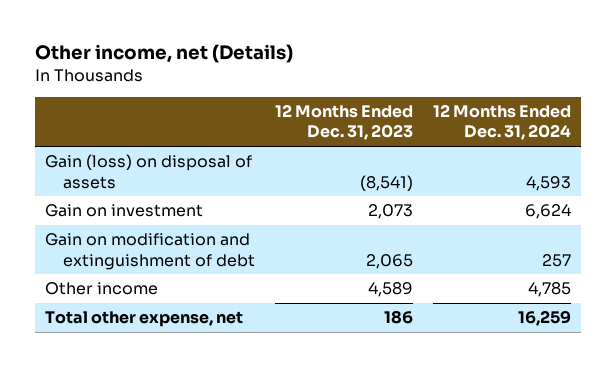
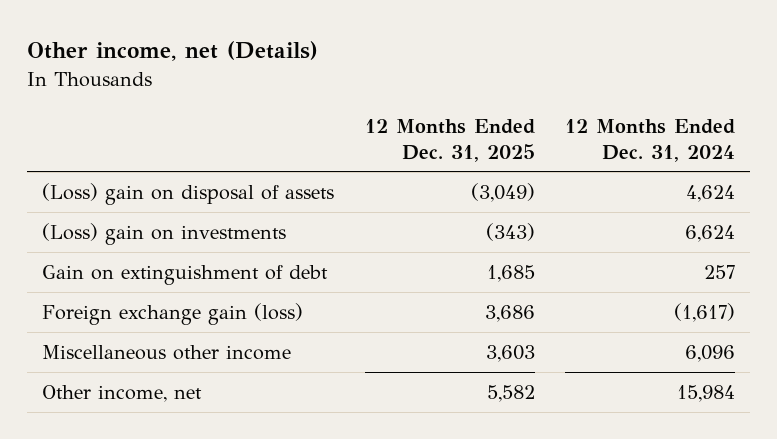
- | 12 Months Ended Dec. 31, 2023 | 12 Months Ended Dec. 31, 2024
+ | 12 Months Ended Dec. 31, 2025 | 12 Months Ended Dec. 31, 2024
- Gain (loss) on disposal of assets | (8,541) | 4,593
- Gain on investment | 2,073 | 6,624
- Gain on modification and extinguishment of debt | 2,065 | 257
- Other income | 4,589 | 4,785
- Total other expense, net | 186 | 16,259
+ (Loss) gain on disposal of assets | (3,049) | 4,624
+ (Loss) gain on investments | (343) | 6,624
+ Gain on extinguishment of debt | 1,685 | 257
+ Foreign exchange gain (loss) | 3,686 | (1,617)
+ Miscellaneous other income | 3,603 | 6,096
+ Other income, net | 5,582 | 15,984

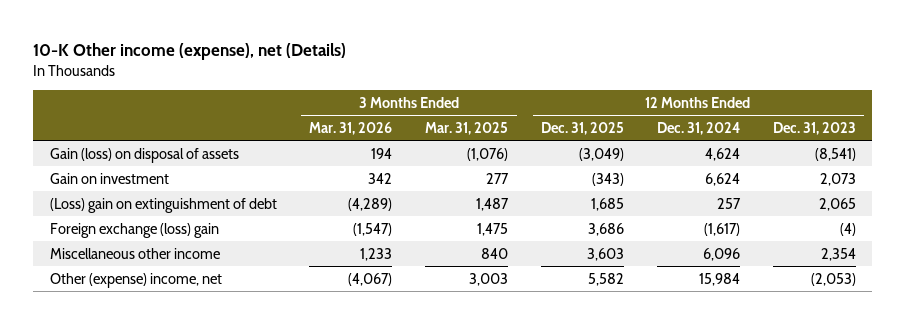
- Other income, net (Details)
+ 10-K Other income (expense), net (Details)
- | 12 Months Ended Dec. 31, 2025 | 12 Months Ended Dec. 31, 2024
+ | 3 Months Ended Mar. 31, 2026 | 3 Months Ended Mar. 31, 2025 | 12 Months Ended Dec. 31, 2025 | 12 Months Ended Dec. 31, 2024 | 12 Months Ended Dec. 31, 2023
- (Loss) gain on disposal of assets | (3,049) | 4,624
- (Loss) gain on investments | (343) | 6,624
- Gain on extinguishment of debt | 1,685 | 257
- Foreign exchange gain (loss) | 3,686 | (1,617)
+ Gain (loss) on disposal of assets | 194 | (1,076) | (3,049) | 4,624 | (8,541)
+ Gain on investment | 342 | 277 | (343) | 6,624 | 2,073
+ (Loss) gain on extinguishment of debt | (4,289) | 1,487 | 1,685 | 257 | 2,065
+ Foreign exchange (loss) gain | (1,547) | 1,475 | 3,686 | (1,617) | (4)
- Other income, net | 5,582 | 15,984
+ Other (expense) income, net | (4,067) | 3,003 | 5,582 | 15,984 | (2,053)

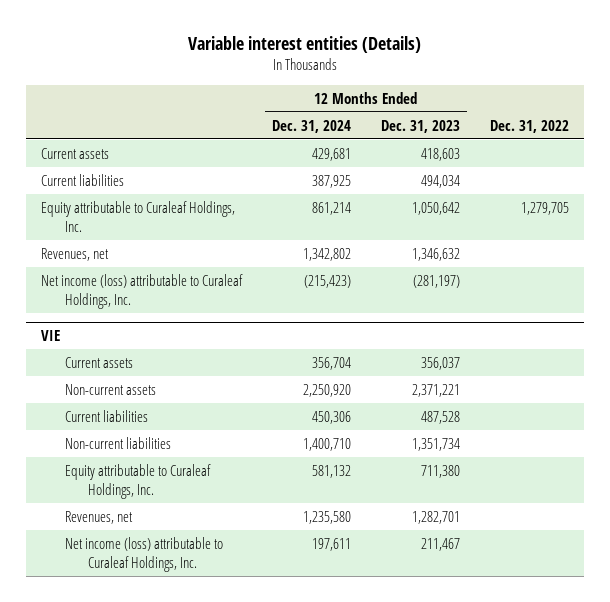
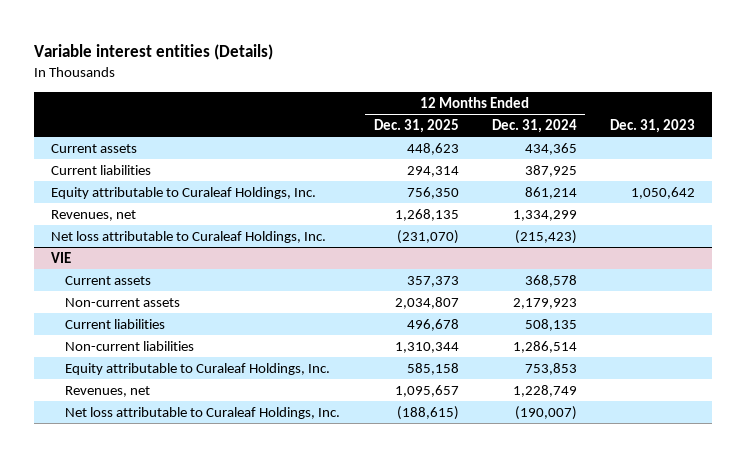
- | 12 Months Ended Dec. 31, 2024 | 12 Months Ended Dec. 31, 2023 | Dec. 31, 2022
+ | 12 Months Ended Dec. 31, 2025 | 12 Months Ended Dec. 31, 2024 | Dec. 31, 2023
- Current assets | 429,681 | 418,603 |
+ Current assets | 448,623 | 434,365 |
- Revenues, net | 1,342,802 | 1,346,632 |
- Net income (loss) attributable to Curaleaf Holdings, Inc. | (215,423) | (281,197) |
+ Revenues, net | 1,268,135 | 1,334,299 |
+ Net loss attributable to Curaleaf Holdings, Inc. | (231,070) | (215,423) |
@ VIE
- Current assets | 356,704 | 356,037 |
- Non-current assets | 2,250,920 | 2,371,221 |
- Current liabilities | 450,306 | 487,528 |
- Non-current liabilities | 1,400,710 | 1,351,734 |
- Equity attributable to Curaleaf Holdings, Inc. | 581,132 | 711,380 |
- Revenues, net | 1,235,580 | 1,282,701 |
- Net income (loss) attributable to Curaleaf Holdings, Inc. | 197,611 | 211,467 |
+ Current assets | 357,373 | 368,578 |
+ Non-current assets | 2,034,807 | 2,179,923 |
+ Current liabilities | 496,678 | 508,135 |
+ Non-current liabilities | 1,310,344 | 1,286,514 |
+ Equity attributable to Curaleaf Holdings, Inc. | 585,158 | 753,853 |
+ Revenues, net | 1,095,657 | 1,228,749 |
+ Net loss attributable to Curaleaf Holdings, Inc. | (188,615) | (190,007) |

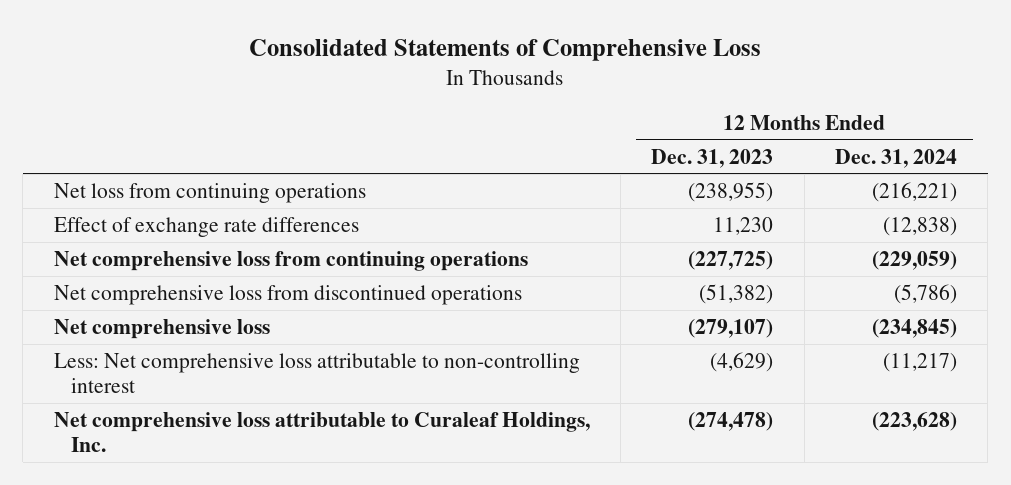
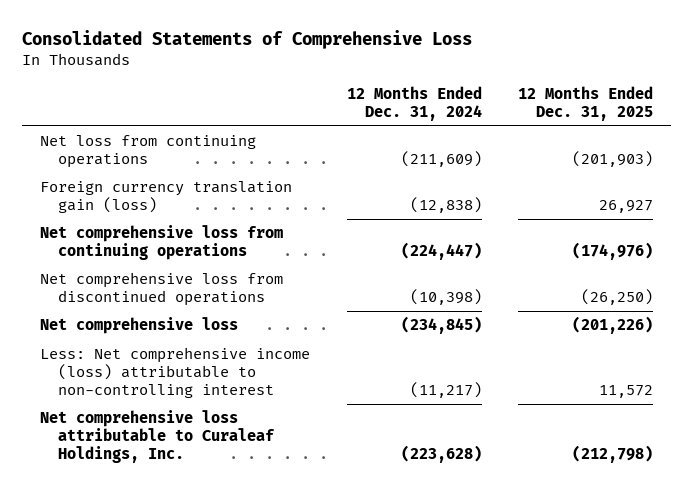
- | 12 Months Ended Dec. 31, 2023 | 12 Months Ended Dec. 31, 2024
+ | 12 Months Ended Dec. 31, 2024 | 12 Months Ended Dec. 31, 2025
- Net loss from continuing operations | (238,955) | (216,221)
- Effect of exchange rate differences | 11,230 | (12,838)
- Net comprehensive loss from continuing operations | (227,725) | (229,059)
- Net comprehensive loss from discontinued operations | (51,382) | (5,786)
+ Net loss from continuing operations | (211,609) | (201,903)
+ Foreign currency translation gain (loss) | (12,838) | 26,927
+ Net comprehensive loss from continuing operations | (224,447) | (174,976)
+ Net comprehensive loss from discontinued operations | (10,398) | (26,250)
- Less: Net comprehensive loss attributable to non-controlling interest | (4,629) | (11,217)
+ Less: Net comprehensive income (loss) attributable to non-controlling interest | (11,217) | 11,572

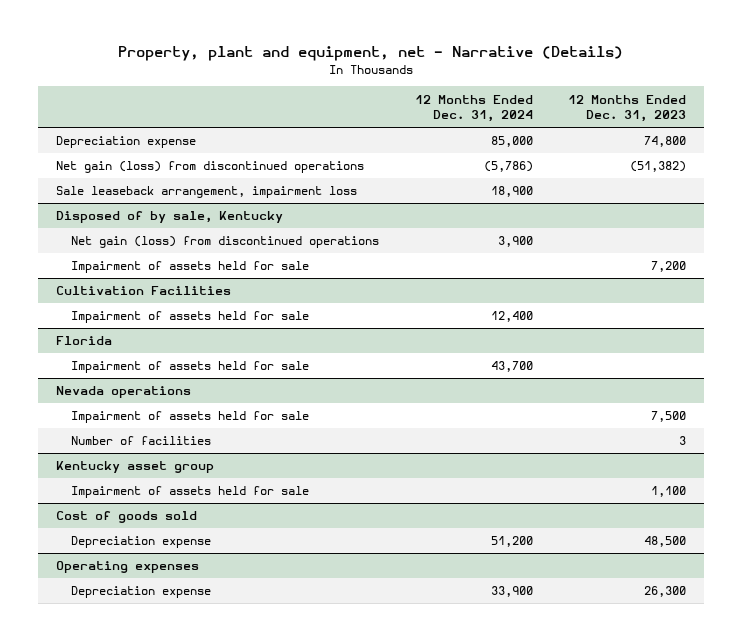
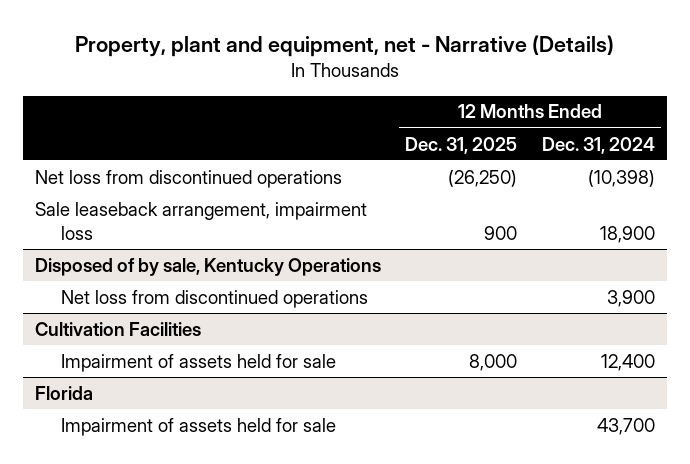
- | 12 Months Ended Dec. 31, 2024 | 12 Months Ended Dec. 31, 2023
+ | 12 Months Ended Dec. 31, 2025 | 12 Months Ended Dec. 31, 2024
- Depreciation expense | 85,000 | 74,800
- Net gain (loss) from discontinued operations | (5,786) | (51,382)
+ Net loss from discontinued operations | (26,250) | (10,398)
- Disposed of by sale, Kentucky
- Net gain (loss) from discontinued operations | 3,900 |
- Impairment of assets held for sale | | 7,200
+ Disposed of by sale, Kentucky Operations
+ Net loss from discontinued operations | | 3,900
- Nevada operations
- Impairment of assets held for sale | | 7,500
- Number of facilities | | 3
- Kentucky asset group
- Impairment of assets held for sale | | 1,100
- Cost of goods sold
- Depreciation expense | 51,200 | 48,500
- Operating expenses
- Depreciation expense | 33,900 | 26,300

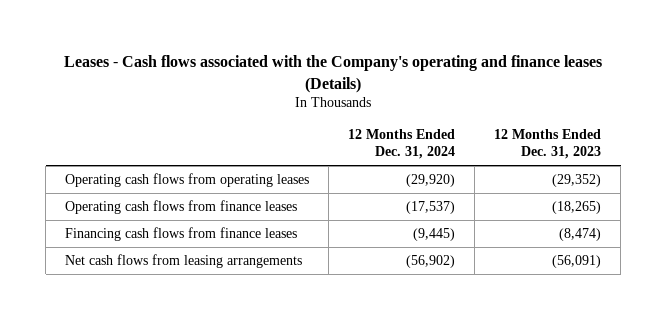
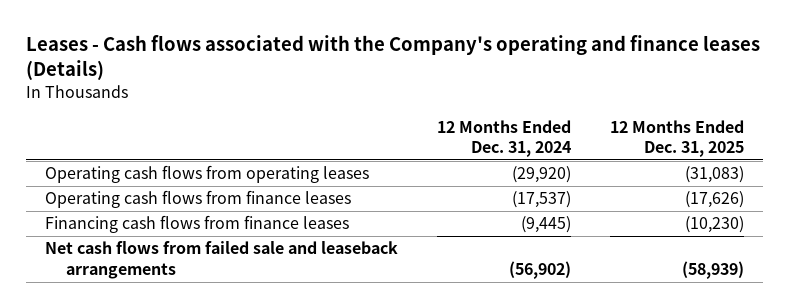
- | 12 Months Ended Dec. 31, 2024 | 12 Months Ended Dec. 31, 2023
+ | 12 Months Ended Dec. 31, 2024 | 12 Months Ended Dec. 31, 2025
- Net cash flows from leasing arrangements | (56,902) | (56,091)
+ Net cash flows from failed sale and leaseback arrangements | (56,902) | (58,939)

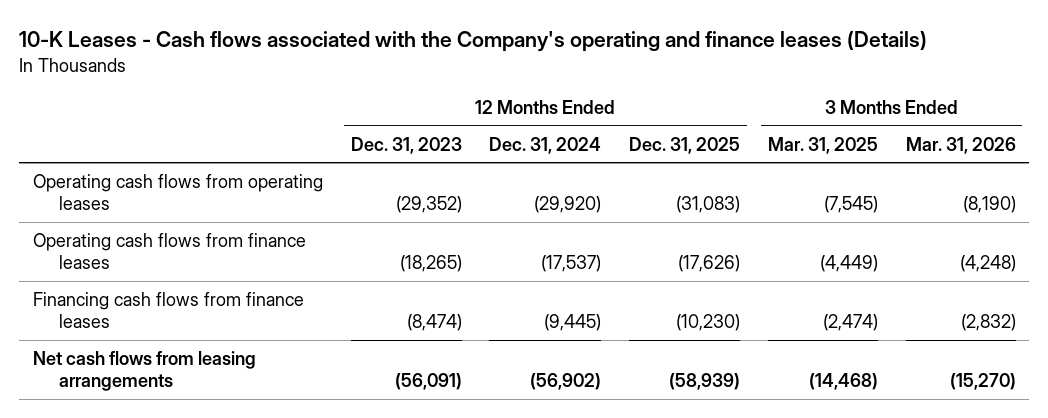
- Leases - Cash flows associated with the Company's operating and finance leases (Details)
+ 10-K Leases - Cash flows associated with the Company's operating and finance leases (Details)
- | 12 Months Ended Dec. 31, 2024 | 12 Months Ended Dec. 31, 2025
+ | 12 Months Ended Dec. 31, 2023 | 12 Months Ended Dec. 31, 2024 | 12 Months Ended Dec. 31, 2025 | 3 Months Ended Mar. 31, 2025 | 3 Months Ended Mar. 31, 2026
- Net cash flows from failed sale and leaseback arrangements | (56,902) | (58,939)
+ Net cash flows from leasing arrangements | (56,091) | (56,902) | (58,939) | (14,468) | (15,270)

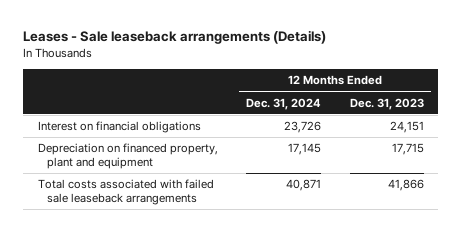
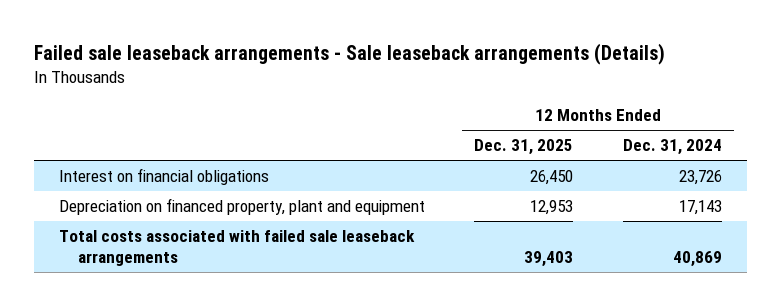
- Leases - Sale leaseback arrangements (Details)
+ Failed sale leaseback arrangements - Sale leaseback arrangements (Details)
- | 12 Months Ended Dec. 31, 2024 | 12 Months Ended Dec. 31, 2023
+ | 12 Months Ended Dec. 31, 2025 | 12 Months Ended Dec. 31, 2024
- Depreciation on financed property, plant and equipment | 17,145 | 17,715
- Total costs associated with failed sale leaseback arrangements | 40,871 | 41,866
+ Depreciation on financed property, plant and equipment | 12,953 | 17,143
+ Total costs associated with failed sale leaseback arrangements | 39,403 | 40,869

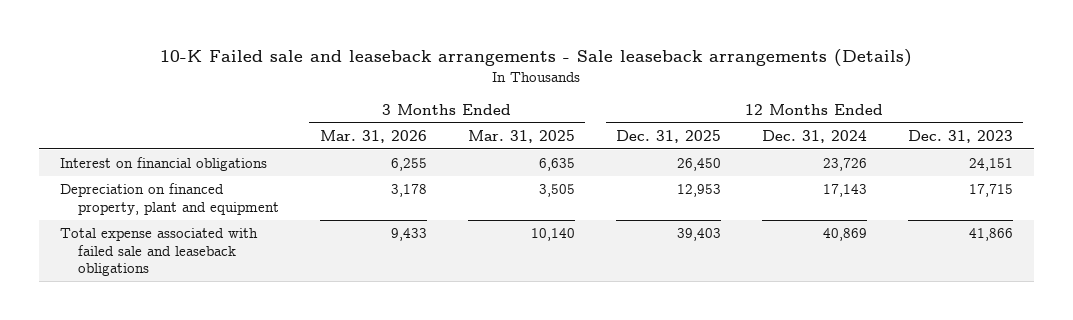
- Failed sale leaseback arrangements - Sale leaseback arrangements (Details)
+ 10-K Failed sale and leaseback arrangements - Sale leaseback arrangements (Details)
- | 12 Months Ended Dec. 31, 2025 | 12 Months Ended Dec. 31, 2024
+ | 3 Months Ended Mar. 31, 2026 | 3 Months Ended Mar. 31, 2025 | 12 Months Ended Dec. 31, 2025 | 12 Months Ended Dec. 31, 2024 | 12 Months Ended Dec. 31, 2023
- Total costs associated with failed sale leaseback arrangements | 39,403 | 40,869
+ Total expense associated with failed sale and leaseback obligations | 9,433 | 10,140 | 39,403 | 40,869 | 41,866

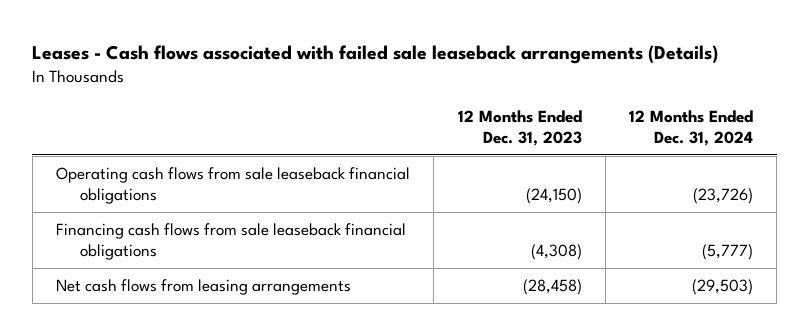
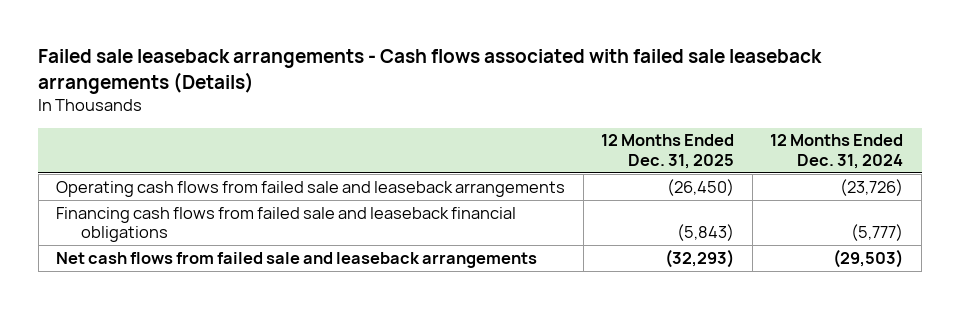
- Leases - Cash flows associated with failed sale leaseback arrangements (Details)
+ Failed sale leaseback arrangements - Cash flows associated with failed sale leaseback arrangements (Details)
- | 12 Months Ended Dec. 31, 2023 | 12 Months Ended Dec. 31, 2024
+ | 12 Months Ended Dec. 31, 2025 | 12 Months Ended Dec. 31, 2024
- Operating cash flows from sale leaseback financial obligations | (24,150) | (23,726)
- Financing cash flows from sale leaseback financial obligations | (4,308) | (5,777)
- Net cash flows from leasing arrangements | (28,458) | (29,503)
+ Operating cash flows from failed sale and leaseback arrangements | (26,450) | (23,726)
+ Financing cash flows from failed sale and leaseback financial obligations | (5,843) | (5,777)
+ Net cash flows from failed sale and leaseback arrangements | (32,293) | (29,503)

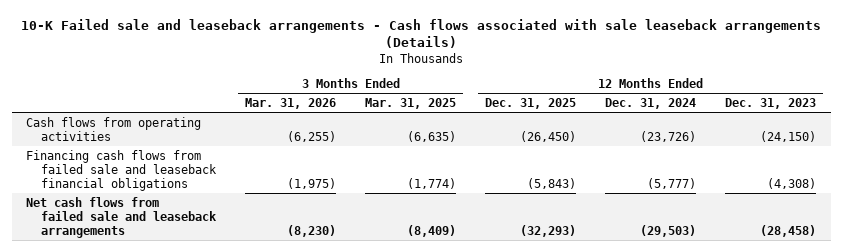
- Failed sale leaseback arrangements - Cash flows associated with failed sale leaseback arrangements (Details)
+ 10-K Failed sale and leaseback arrangements - Cash flows associated with sale leaseback arrangements (Details)
- | 12 Months Ended Dec. 31, 2025 | 12 Months Ended Dec. 31, 2024
+ | 3 Months Ended Mar. 31, 2026 | 3 Months Ended Mar. 31, 2025 | 12 Months Ended Dec. 31, 2025 | 12 Months Ended Dec. 31, 2024 | 12 Months Ended Dec. 31, 2023
- Operating cash flows from failed sale and leaseback arrangements | (26,450) | (23,726)
+ Cash flows from operating activities | (6,255) | (6,635) | (26,450) | (23,726) | (24,150)

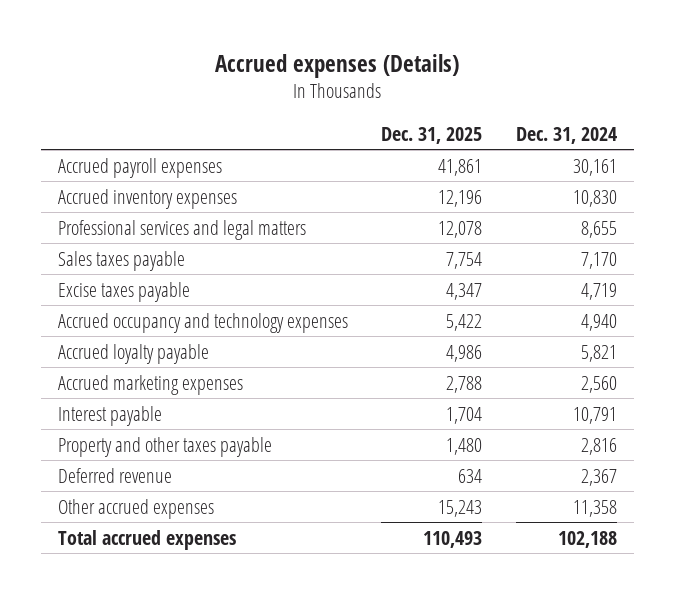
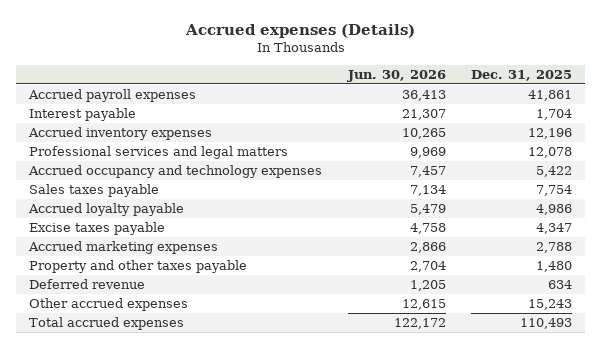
- | Dec. 31, 2025 | Dec. 31, 2024
+ | Jun. 30, 2026 | Dec. 31, 2025
moved up: Interest payable | 21,307 | 1,704
moved down: Sales taxes payable | 7,134 | 7,754
moved down: Excise taxes payable | 4,758 | 4,347

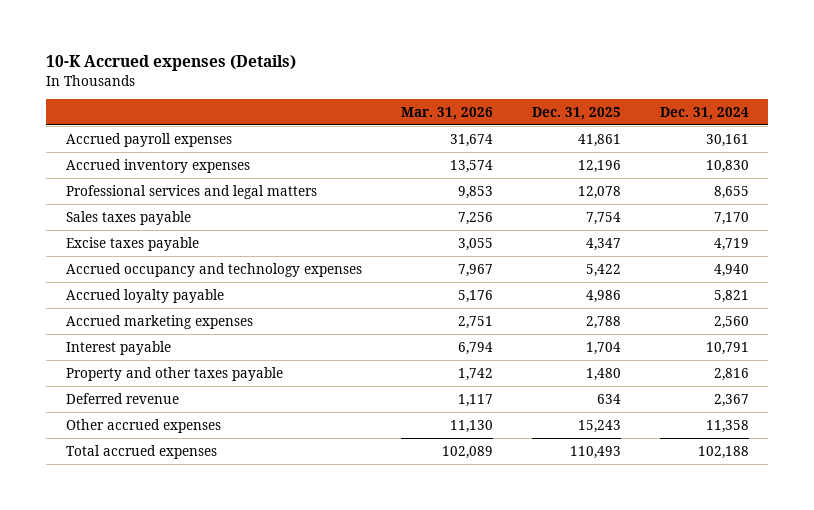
- Accrued expenses (Details)
+ 10-K Accrued expenses (Details)
- | Jun. 30, 2026 | Dec. 31, 2025
+ | Mar. 31, 2026 | Dec. 31, 2025 | Dec. 31, 2024
moved down: Accrued occupancy and technology expenses | 7,967 | 5,422 | 4,940
moved down: Accrued loyalty payable | 5,176 | 4,986 | 5,821
moved down: Interest payable | 6,794 | 1,704 | 10,791

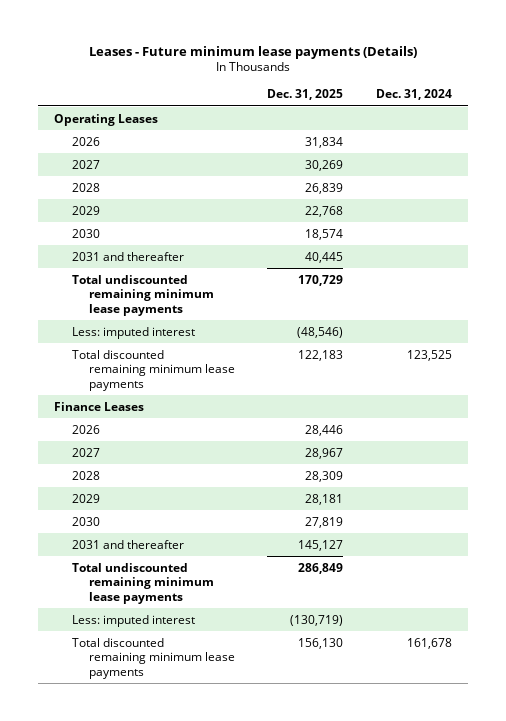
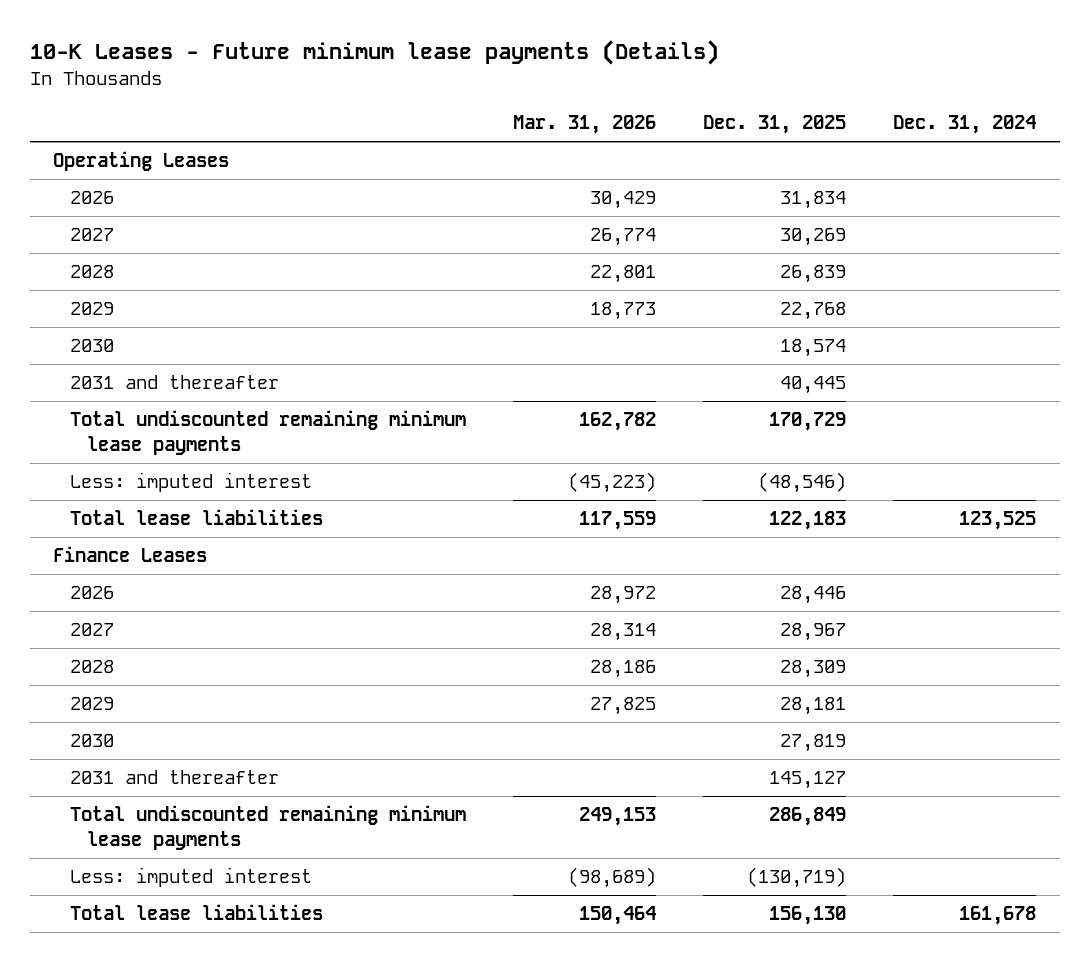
- Leases - Future minimum lease payments (Details)
+ 10-K Leases - Future minimum lease payments (Details)
- | Dec. 31, 2025 | Dec. 31, 2024
+ | Mar. 31, 2026 | Dec. 31, 2025 | Dec. 31, 2024
- Total discounted remaining minimum lease payments | 122,183 | 123,525
+ Total lease liabilities | 117,559 | 122,183 | 123,525
- Total discounted remaining minimum lease payments | 156,130 | 161,678
+ Total lease liabilities | 150,464 | 156,130 | 161,678

